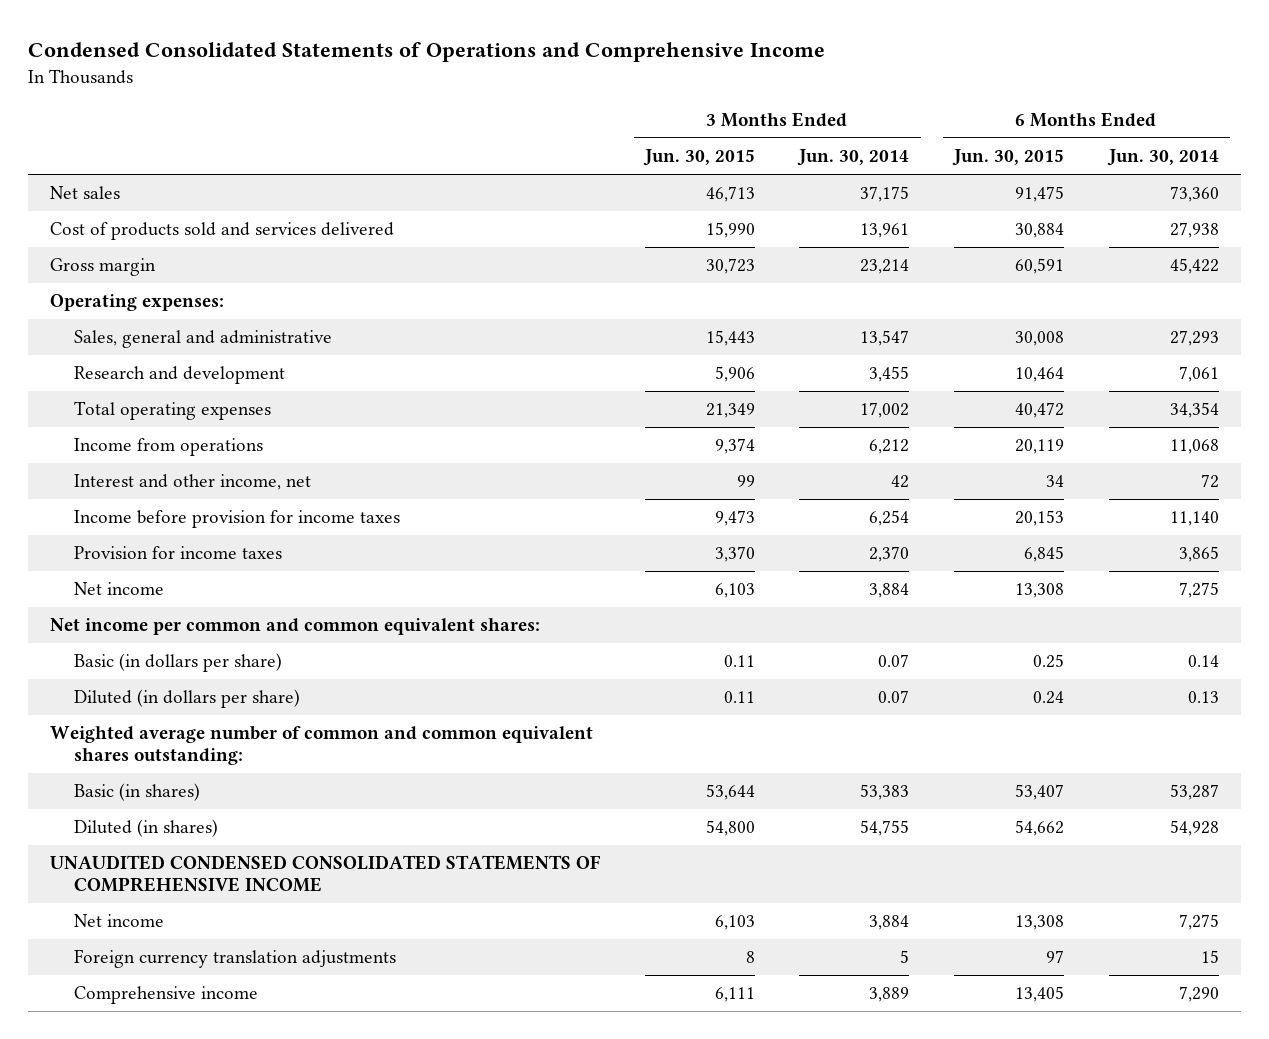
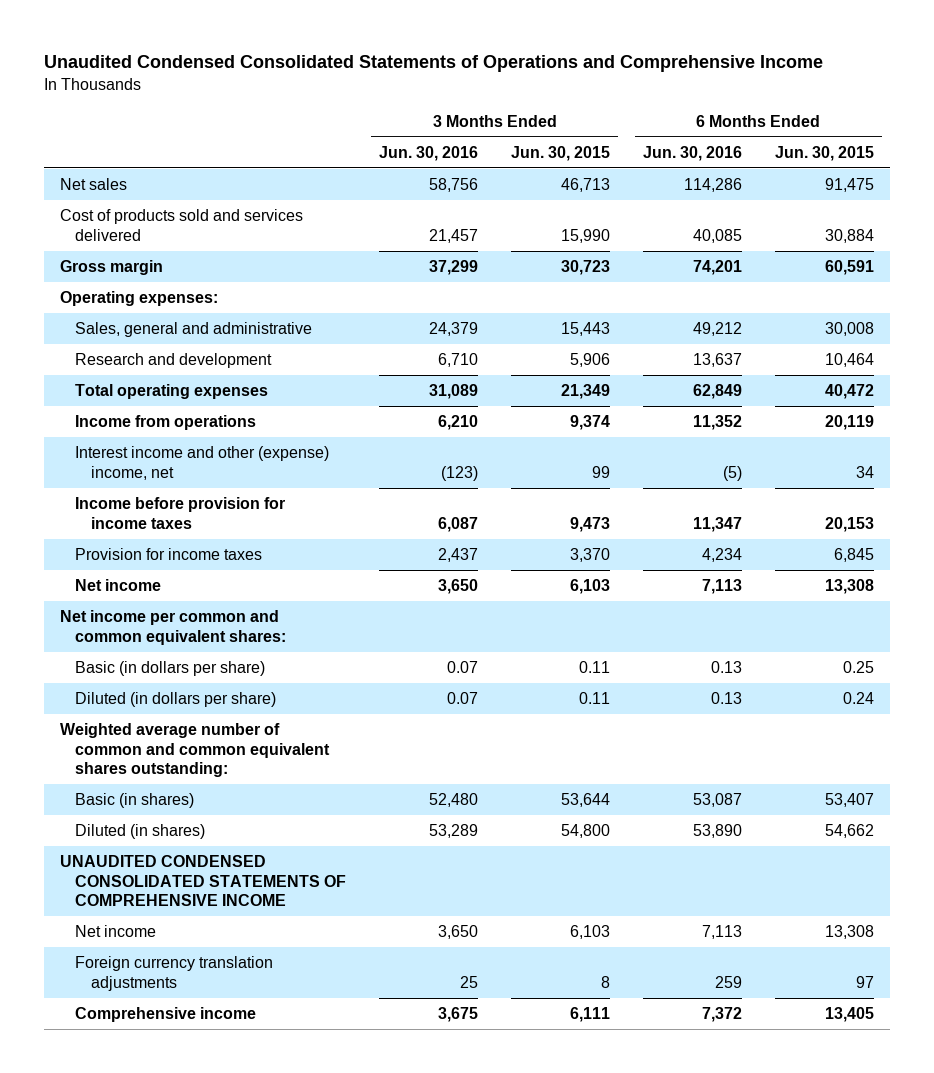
- Condensed Consolidated Statements of Operations and Comprehensive Income
+ Unaudited Condensed Consolidated Statements of Operations and Comprehensive Income
- | 3 Months Ended Jun. 30, 2015 | 3 Months Ended Jun. 30, 2014 | 6 Months Ended Jun. 30, 2015 | 6 Months Ended Jun. 30, 2014
+ | 3 Months Ended Jun. 30, 2016 | 3 Months Ended Jun. 30, 2015 | 6 Months Ended Jun. 30, 2016 | 6 Months Ended Jun. 30, 2015
- Interest and other income, net | 99 | 42 | 34 | 72
+ Interest income and other (expense) income, net | (123) | 99 | (5) | 34

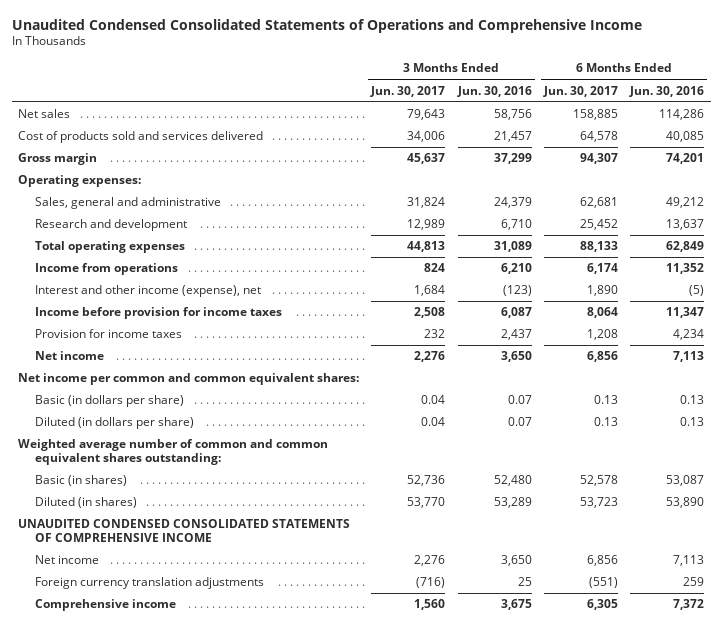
- | 3 Months Ended Jun. 30, 2016 | 3 Months Ended Jun. 30, 2015 | 6 Months Ended Jun. 30, 2016 | 6 Months Ended Jun. 30, 2015
+ | 3 Months Ended Jun. 30, 2017 | 3 Months Ended Jun. 30, 2016 | 6 Months Ended Jun. 30, 2017 | 6 Months Ended Jun. 30, 2016
- Interest income and other (expense) income, net | (123) | 99 | (5) | 34
+ Interest and other income (expense), net | 1,684 | (123) | 1,890 | (5)

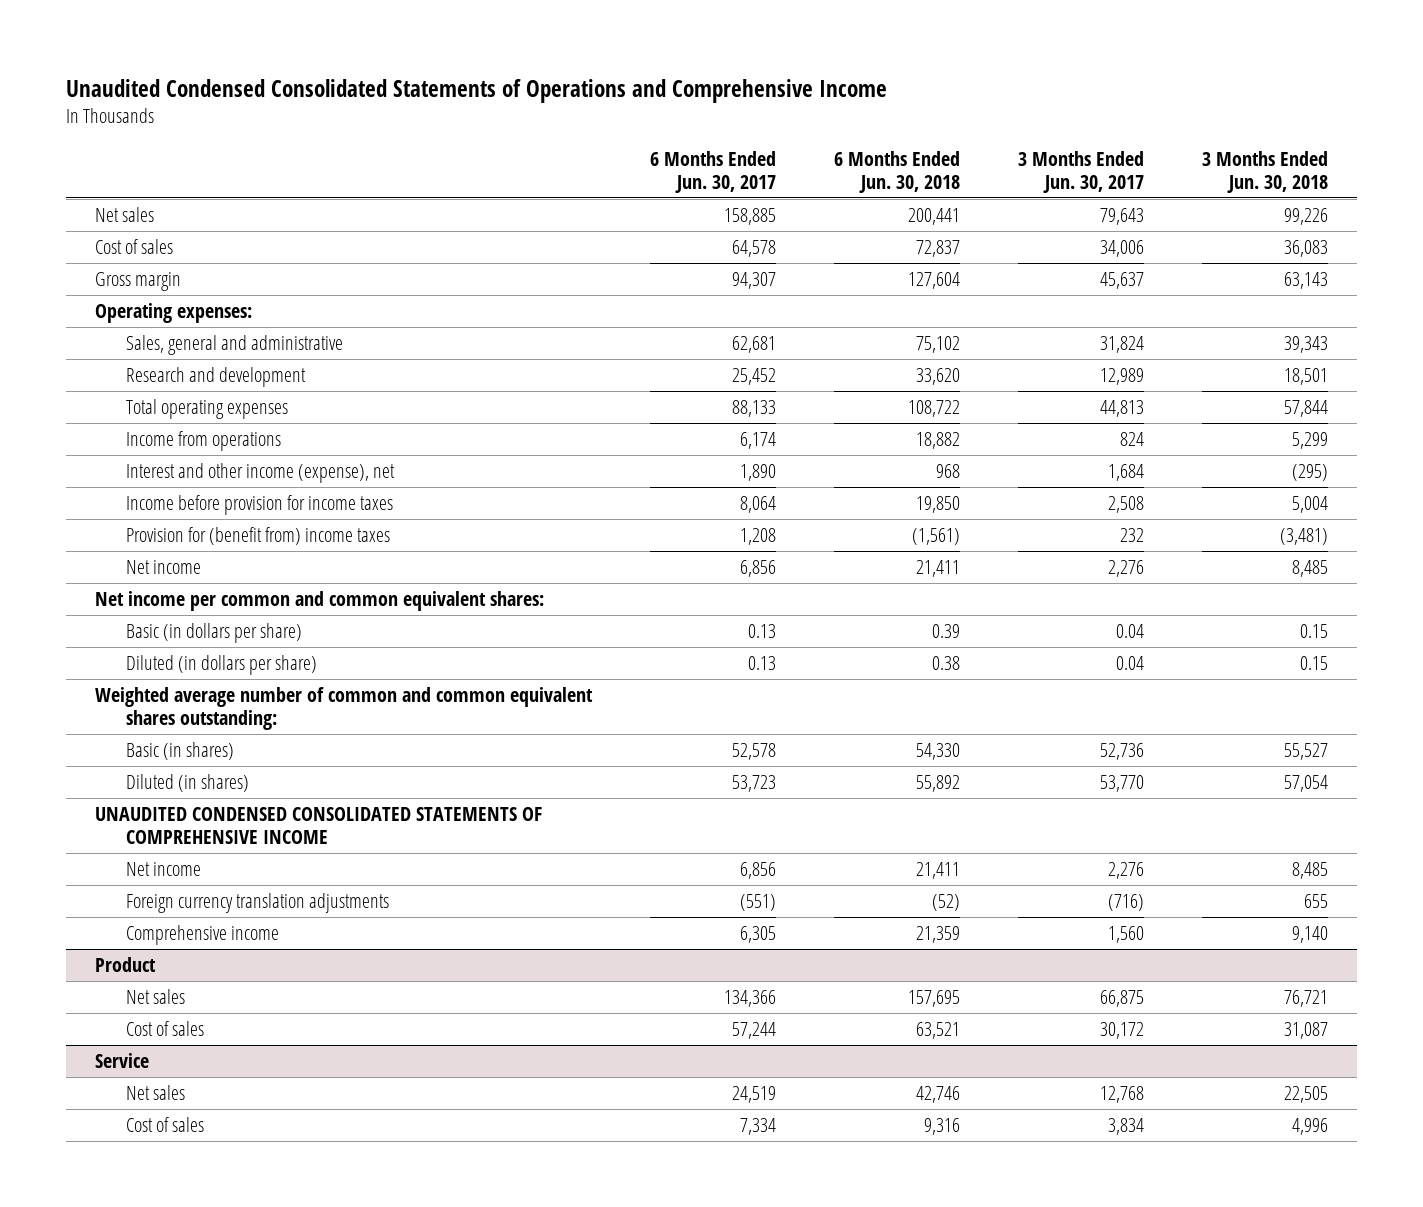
- | 3 Months Ended Jun. 30, 2017 | 3 Months Ended Jun. 30, 2016 | 6 Months Ended Jun. 30, 2017 | 6 Months Ended Jun. 30, 2016
+ | 6 Months Ended Jun. 30, 2017 | 6 Months Ended Jun. 30, 2018 | 3 Months Ended Jun. 30, 2017 | 3 Months Ended Jun. 30, 2018
- Cost of products sold and services delivered | 34,006 | 21,457 | 64,578 | 40,085
+ Cost of sales | 64,578 | 72,837 | 34,006 | 36,083
- Provision for income taxes | 232 | 2,437 | 1,208 | 4,234
+ Provision for (benefit from) income taxes | 1,208 | (1,561) | 232 | (3,481)
+ Product
+ Net sales | 134,366 | 157,695 | 66,875 | 76,721
+ Cost of sales | 57,244 | 63,521 | 30,172 | 31,087
+ Service
+ Net sales | 24,519 | 42,746 | 12,768 | 22,505
+ Cost of sales | 7,334 | 9,316 | 3,834 | 4,996

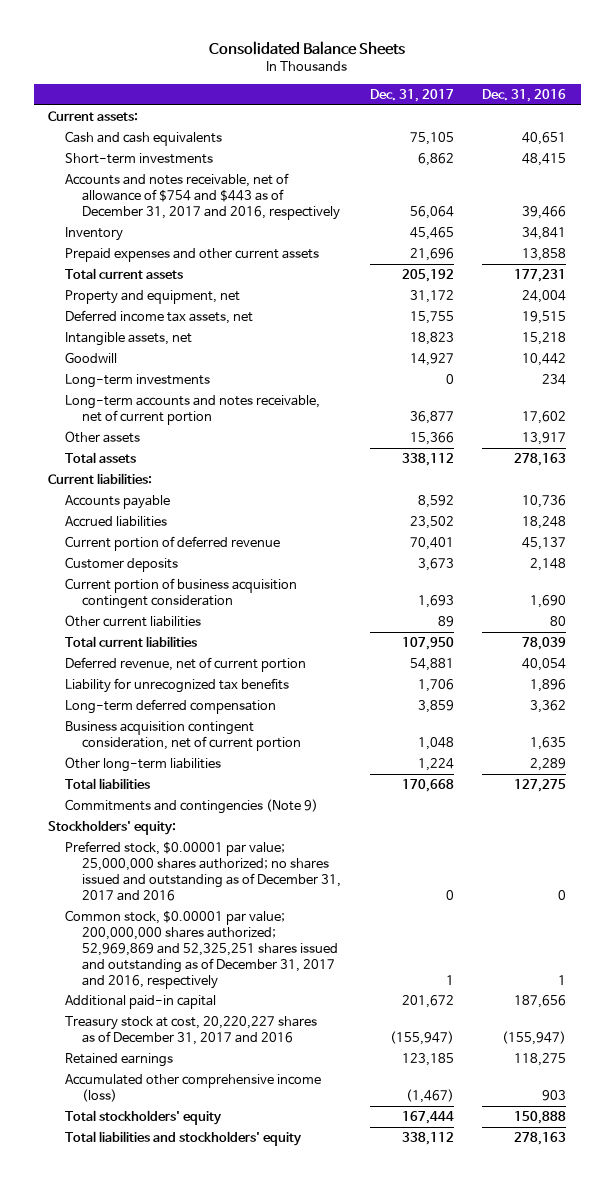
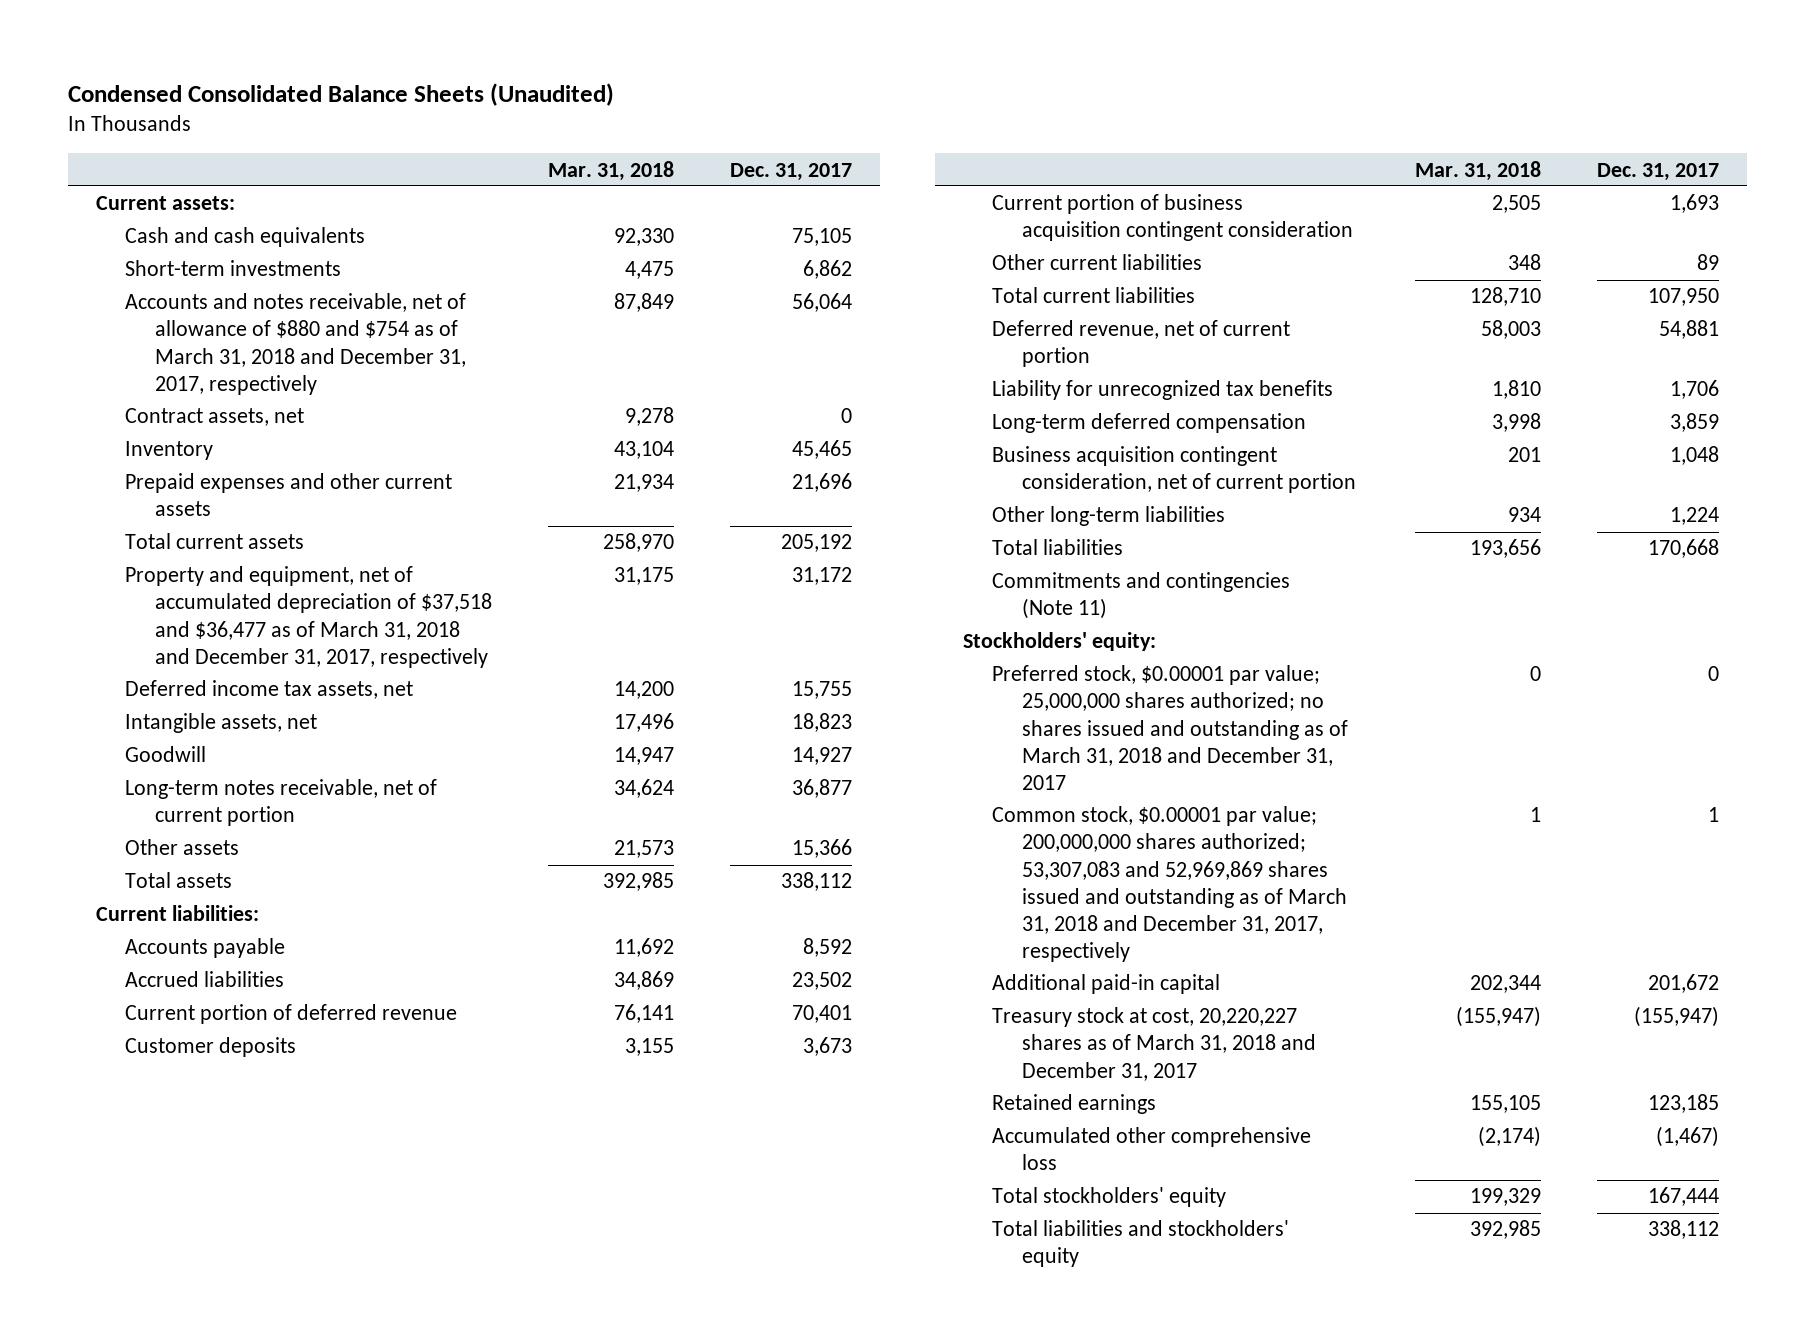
- Consolidated Balance Sheets
+ Condensed Consolidated Balance Sheets (Unaudited)
- | Dec. 31, 2017 | Dec. 31, 2016
+ | Mar. 31, 2018 | Dec. 31, 2017
- Accounts and notes receivable, net of allowance of $754 and $443 as of December 31, 2017 and 2016, respectively | 56,064 | 39,466
+ Accounts and notes receivable, net of allowance of $880 and $754 as of March 31, 2018 and December 31, 2017, respectively | 87,849 | 56,064
+ Contract assets, net | 9,278 | 0
- Property and equipment, net | 31,172 | 24,004
+ Property and equipment, net of accumulated depreciation of $37,518 and $36,477 as of March 31, 2018 and December 31, 2017, respectively | 31,175 | 31,172
- Long-term investments | 0 | 234
- Long-term accounts and notes receivable, net of current portion | 36,877 | 17,602
+ Long-term notes receivable, net of current portion | 34,624 | 36,877
- Commitments and contingencies (Note 9)
+ Commitments and contingencies (Note 11)
- Preferred stock, $0.00001 par value; 25,000,000 shares authorized; no shares issued and outstanding as of December 31, 2017 and 2016 | 0 | 0
- Common stock, $0.00001 par value; 200,000,000 shares authorized; 52,969,869 and 52,325,251 shares issued and outstanding as of December 31, 2017 and 2016, respectively | 1 | 1
+ Preferred stock, $0.00001 par value; 25,000,000 shares authorized; no shares issued and outstanding as of March 31, 2018 and December 31, 2017 | 0 | 0
+ Common stock, $0.00001 par value; 200,000,000 shares authorized; 53,307,083 and 52,969,869 shares issued and outstanding as of March 31, 2018 and December 31, 2017, respectively | 1 | 1
- Treasury stock at cost, 20,220,227 shares as of December 31, 2017 and 2016 | (155,947) | (155,947)
+ Treasury stock at cost, 20,220,227 shares as of March 31, 2018 and December 31, 2017 | (155,947) | (155,947)
- Accumulated other comprehensive income (loss) | (1,467) | 903
+ Accumulated other comprehensive loss | (2,174) | (1,467)

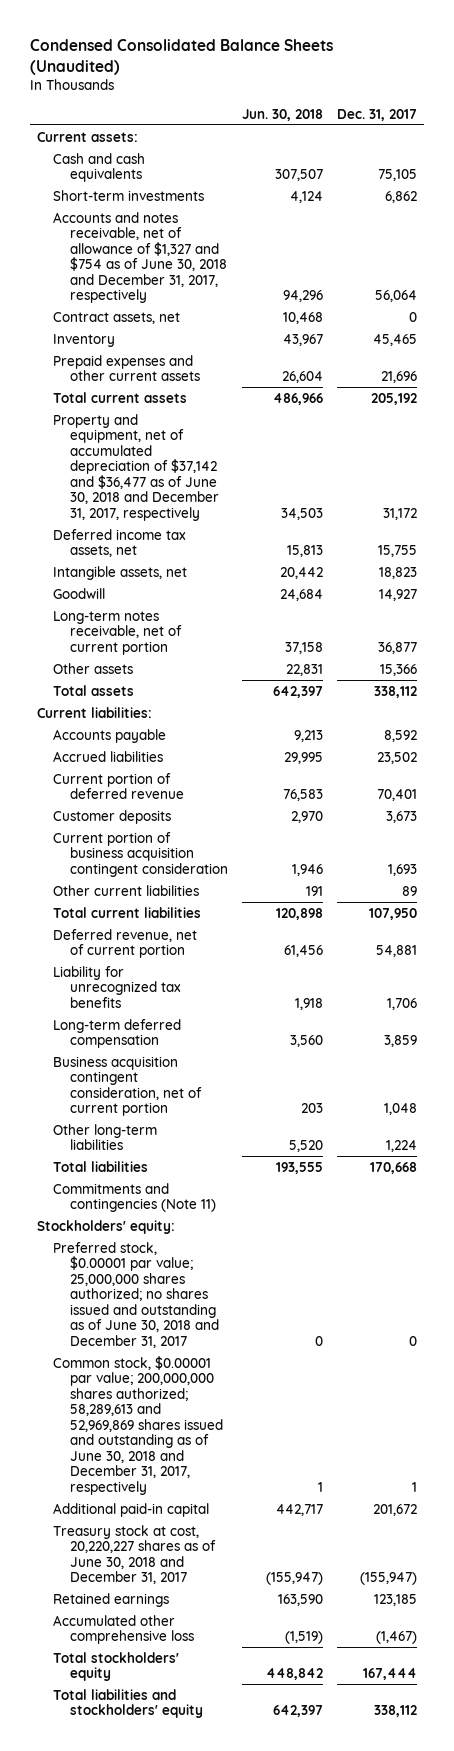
- | Mar. 31, 2018 | Dec. 31, 2017
+ | Jun. 30, 2018 | Dec. 31, 2017
- Accounts and notes receivable, net of allowance of $880 and $754 as of March 31, 2018 and December 31, 2017, respectively | 87,849 | 56,064
+ Accounts and notes receivable, net of allowance of $1,327 and $754 as of June 30, 2018 and December 31, 2017, respectively | 94,296 | 56,064
- Property and equipment, net of accumulated depreciation of $37,518 and $36,477 as of March 31, 2018 and December 31, 2017, respectively | 31,175 | 31,172
+ Property and equipment, net of accumulated depreciation of $37,142 and $36,477 as of June 30, 2018 and December 31, 2017, respectively | 34,503 | 31,172
- Preferred stock, $0.00001 par value; 25,000,000 shares authorized; no shares issued and outstanding as of March 31, 2018 and December 31, 2017 | 0 | 0
- Common stock, $0.00001 par value; 200,000,000 shares authorized; 53,307,083 and 52,969,869 shares issued and outstanding as of March 31, 2018 and December 31, 2017, respectively | 1 | 1
+ Preferred stock, $0.00001 par value; 25,000,000 shares authorized; no shares issued and outstanding as of June 30, 2018 and December 31, 2017 | 0 | 0
+ Common stock, $0.00001 par value; 200,000,000 shares authorized; 58,289,613 and 52,969,869 shares issued and outstanding as of June 30, 2018 and December 31, 2017, respectively | 1 | 1
- Treasury stock at cost, 20,220,227 shares as of March 31, 2018 and December 31, 2017 | (155,947) | (155,947)
+ Treasury stock at cost, 20,220,227 shares as of June 30, 2018 and December 31, 2017 | (155,947) | (155,947)

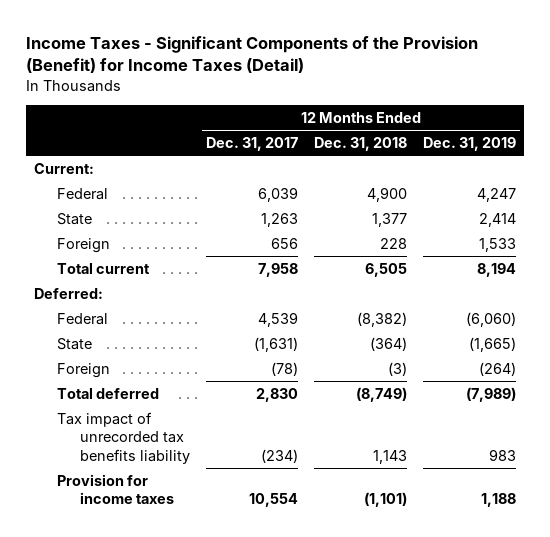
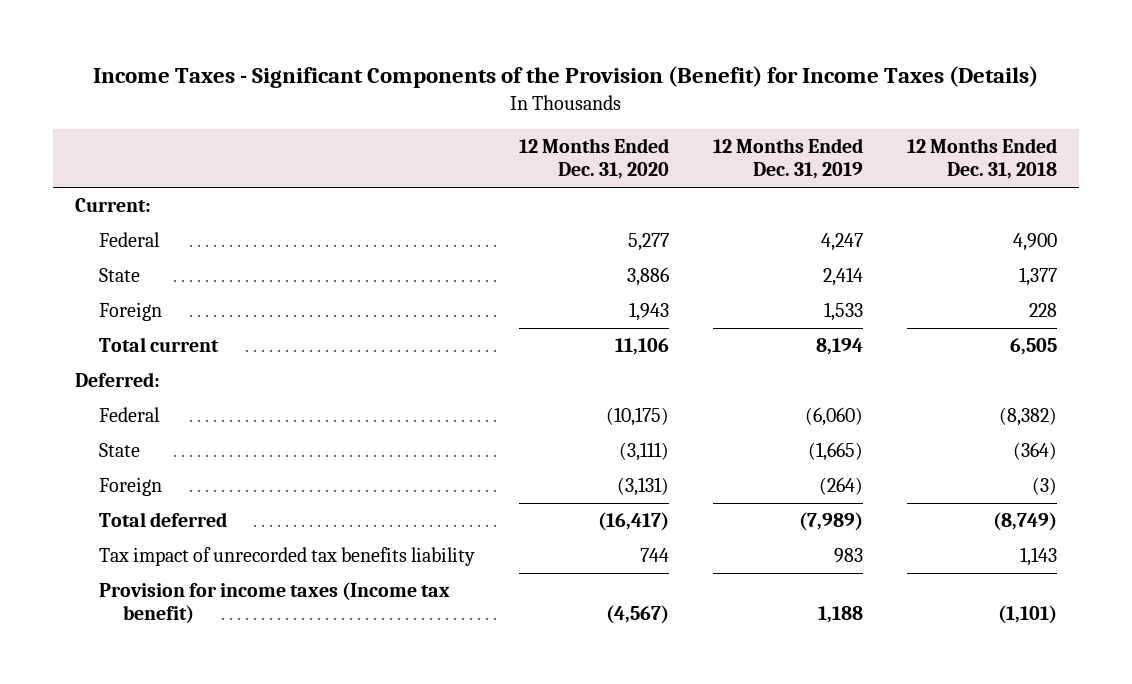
- Income Taxes - Significant Components of the Provision (Benefit) for Income Taxes (Detail)
+ Income Taxes - Significant Components of the Provision (Benefit) for Income Taxes (Details)
- | 12 Months Ended Dec. 31, 2017 | 12 Months Ended Dec. 31, 2018 | 12 Months Ended Dec. 31, 2019
+ | 12 Months Ended Dec. 31, 2020 | 12 Months Ended Dec. 31, 2019 | 12 Months Ended Dec. 31, 2018
- Provision for income taxes | 10,554 | (1,101) | 1,188
+ Provision for income taxes (Income tax benefit) | (4,567) | 1,188 | (1,101)

